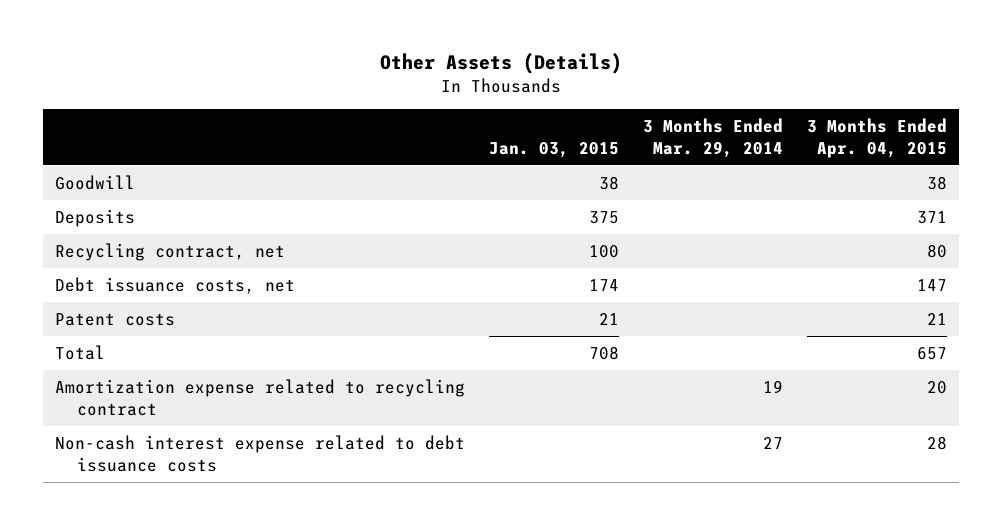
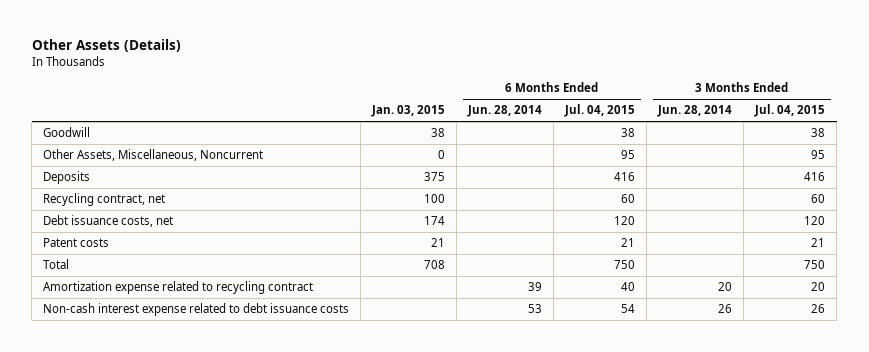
- | Jan. 03, 2015 | 3 Months Ended Mar. 29, 2014 | 3 Months Ended Apr. 04, 2015
+ | Jan. 03, 2015 | 6 Months Ended Jun. 28, 2014 | 6 Months Ended Jul. 04, 2015 | 3 Months Ended Jun. 28, 2014 | 3 Months Ended Jul. 04, 2015
+ Other Assets, Miscellaneous, Noncurrent | 0 | | 95 | | 95

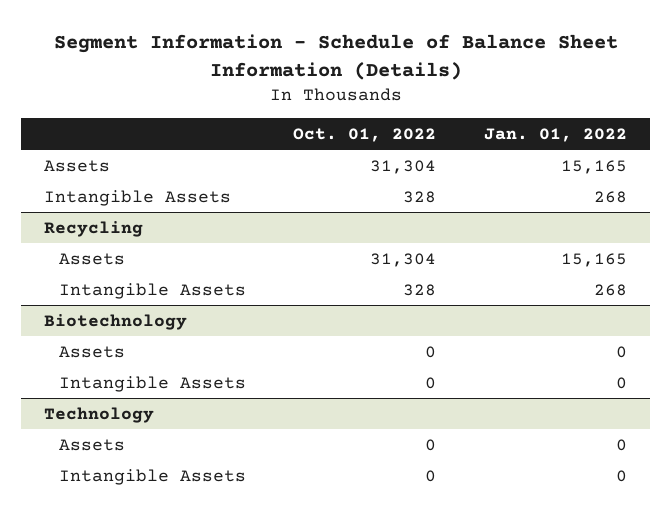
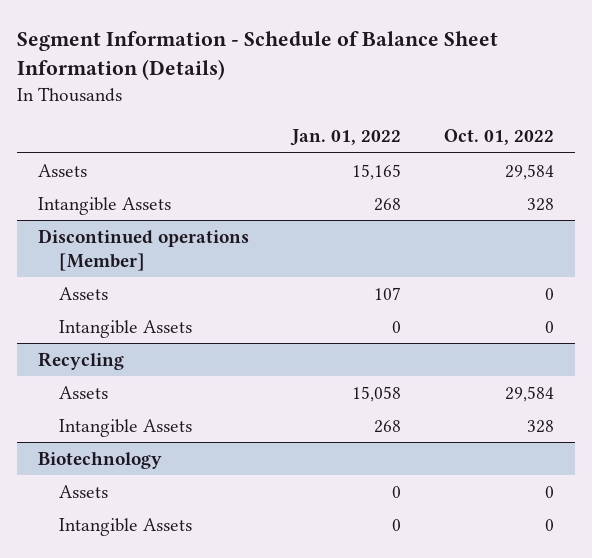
- | Oct. 01, 2022 | Jan. 01, 2022
+ | Jan. 01, 2022 | Oct. 01, 2022
- Assets | 31,304 | 15,165
+ Assets | 15,165 | 29,584
+ Discontinued operations [Member]
+ Assets | 107 | 0
+ Intangible Assets | 0 | 0
@ Recycling
- Assets | 31,304 | 15,165
+ Assets | 15,058 | 29,584
- Technology
- Assets | 0 | 0
- Intangible Assets | 0 | 0

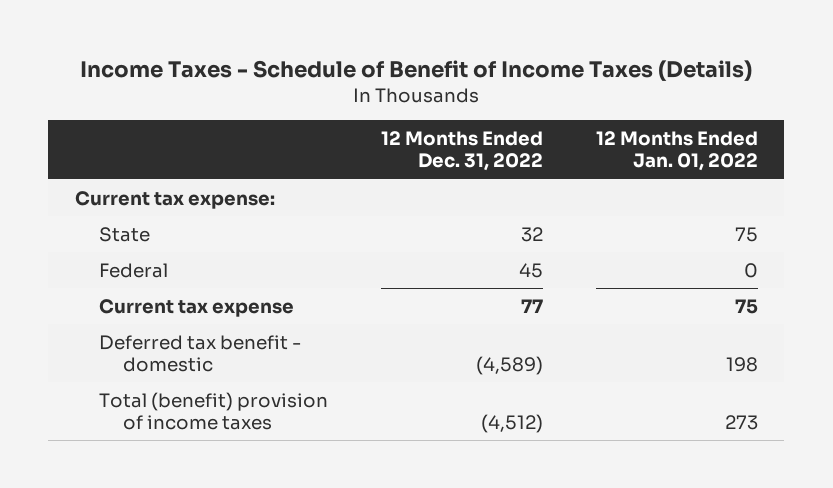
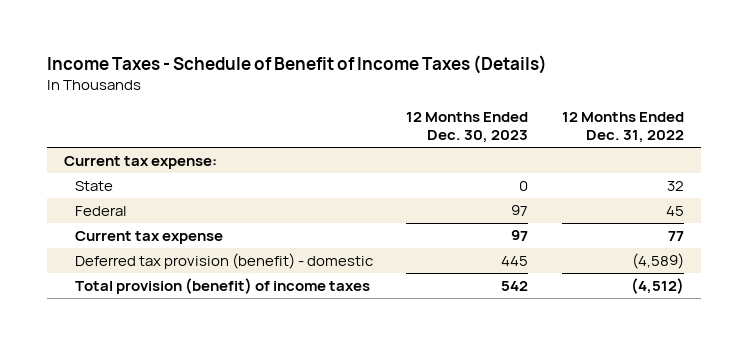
- | 12 Months Ended Dec. 31, 2022 | 12 Months Ended Jan. 01, 2022
+ | 12 Months Ended Dec. 30, 2023 | 12 Months Ended Dec. 31, 2022
- Deferred tax benefit - domestic | (4,589) | 198
- Total (benefit) provision of income taxes | (4,512) | 273
+ Deferred tax provision (benefit) - domestic | 445 | (4,589)
+ Total provision (benefit) of income taxes | 542 | (4,512)

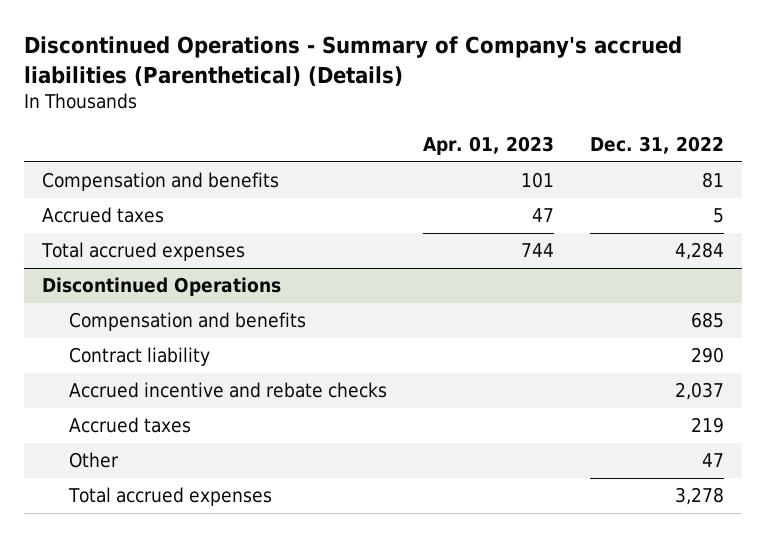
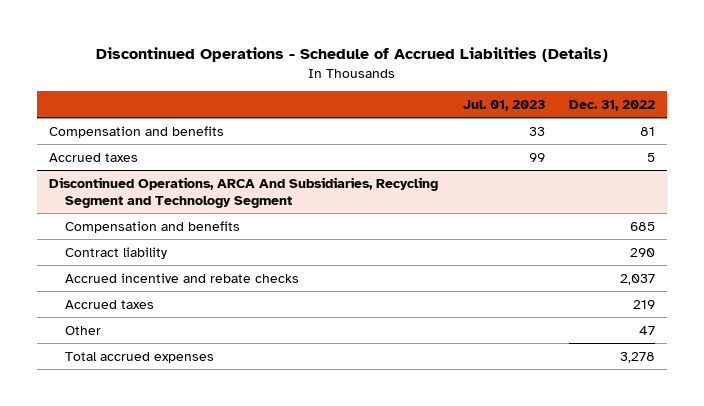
- Discontinued Operations - Summary of Company's accrued liabilities (Parenthetical) (Details)
+ Discontinued Operations - Schedule of Accrued Liabilities (Details)
- | Apr. 01, 2023 | Dec. 31, 2022
+ | Jul. 01, 2023 | Dec. 31, 2022
- Total accrued expenses | 744 | 4,284
- Discontinued Operations
+ Discontinued Operations, ARCA And Subsidiaries, Recycling Segment and Technology Segment

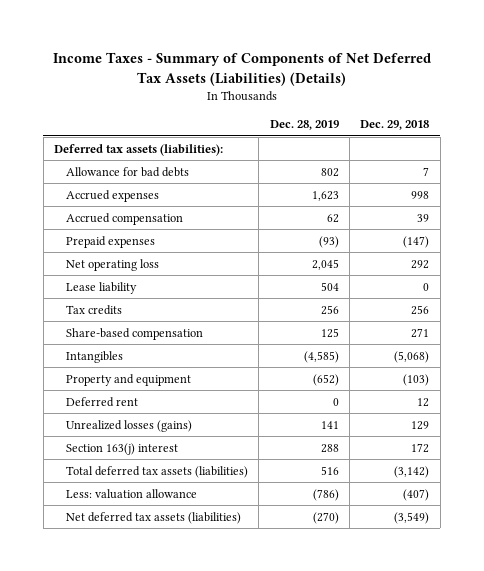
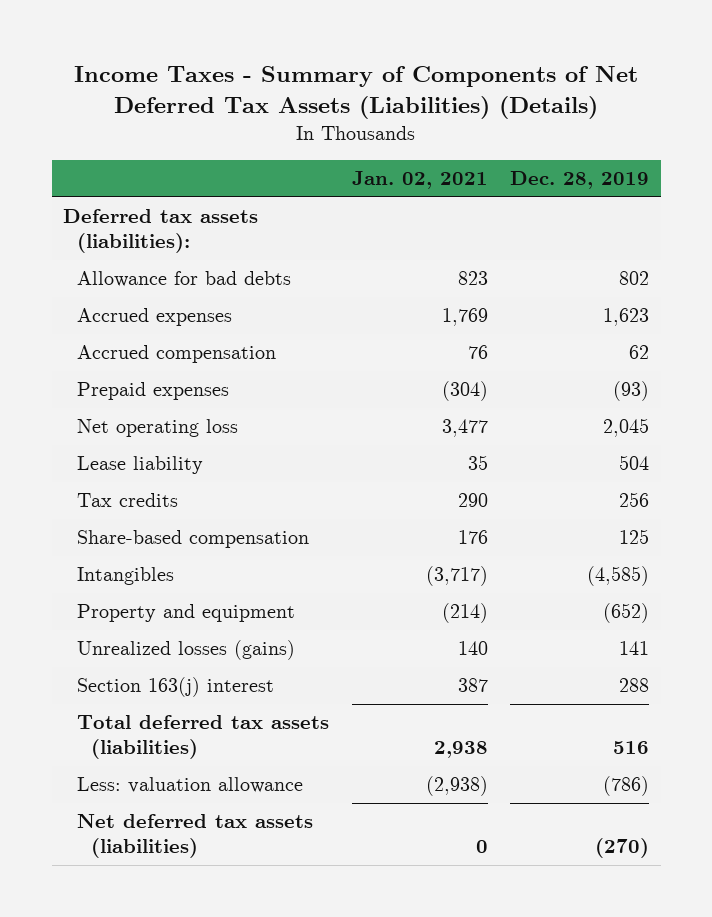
- | Dec. 28, 2019 | Dec. 29, 2018
+ | Jan. 02, 2021 | Dec. 28, 2019
- Deferred rent | 0 | 12

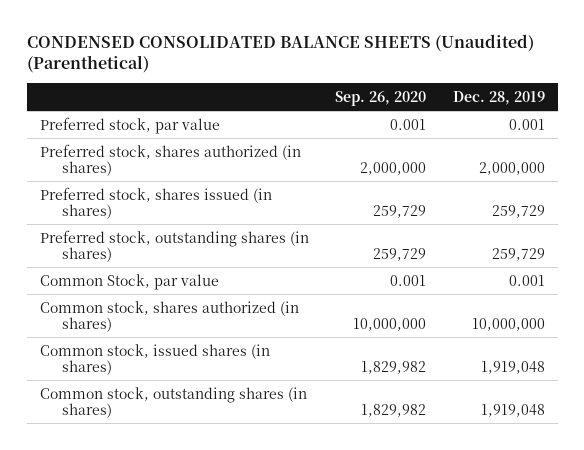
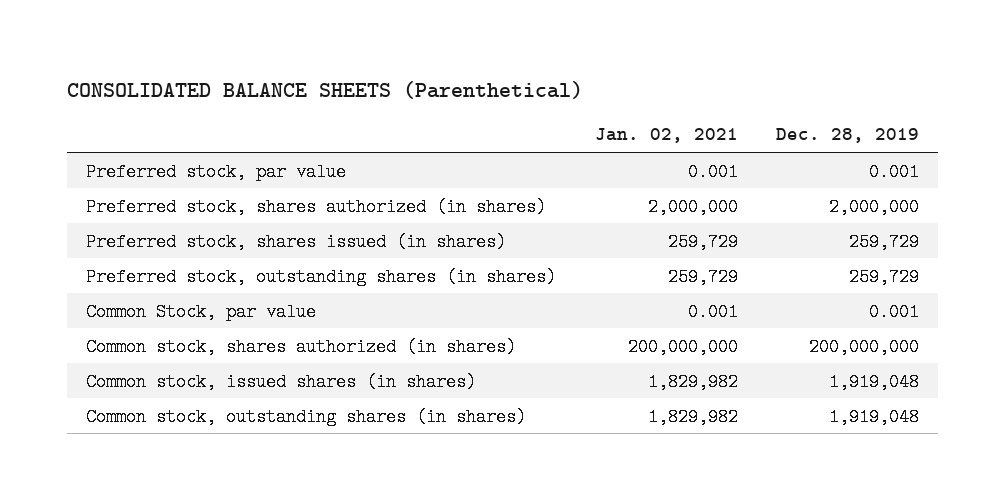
- CONDENSED CONSOLIDATED BALANCE SHEETS (Unaudited) (Parenthetical)
+ CONSOLIDATED BALANCE SHEETS (Parenthetical)
- | Sep. 26, 2020 | Dec. 28, 2019
+ | Jan. 02, 2021 | Dec. 28, 2019
- Common stock, shares authorized (in shares) | 10,000,000 | 10,000,000
+ Common stock, shares authorized (in shares) | 200,000,000 | 200,000,000

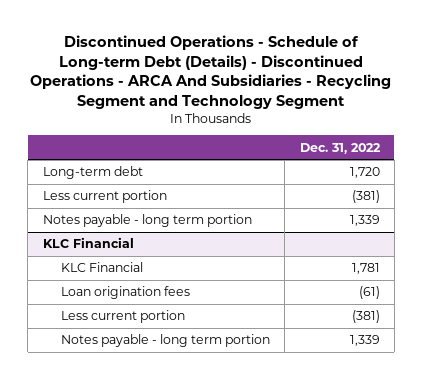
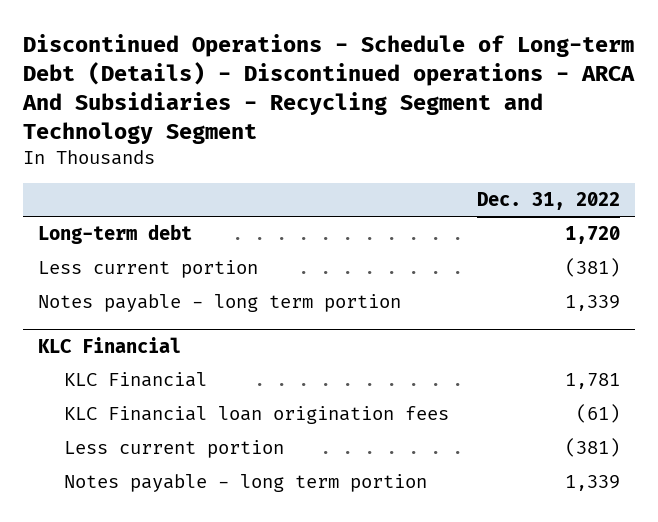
- Discontinued Operations - Schedule of Long-term Debt (Details) - Discontinued Operations - ARCA And Subsidiaries - Recycling Segment and Technology Segment
+ Discontinued Operations - Schedule of Long-term Debt (Details) - Discontinued operations - ARCA And Subsidiaries - Recycling Segment and Technology Segment
@ KLC Financial
- Loan origination fees | (61)
+ KLC Financial loan origination fees | (61)

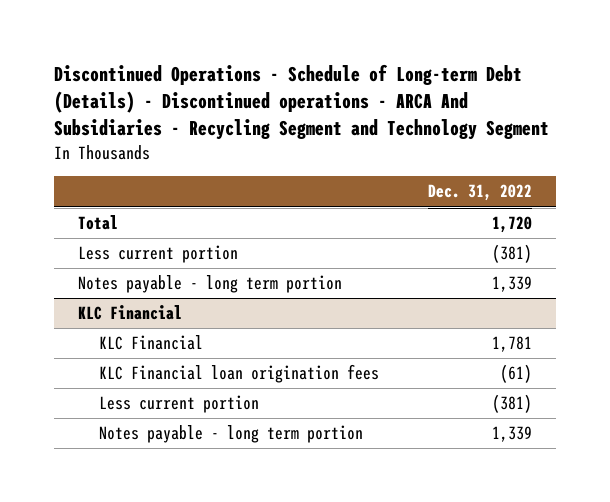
- Long-term debt | 1,720
+ Total | 1,720

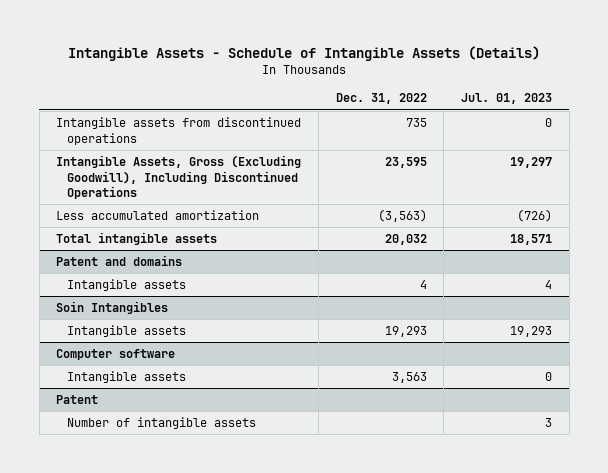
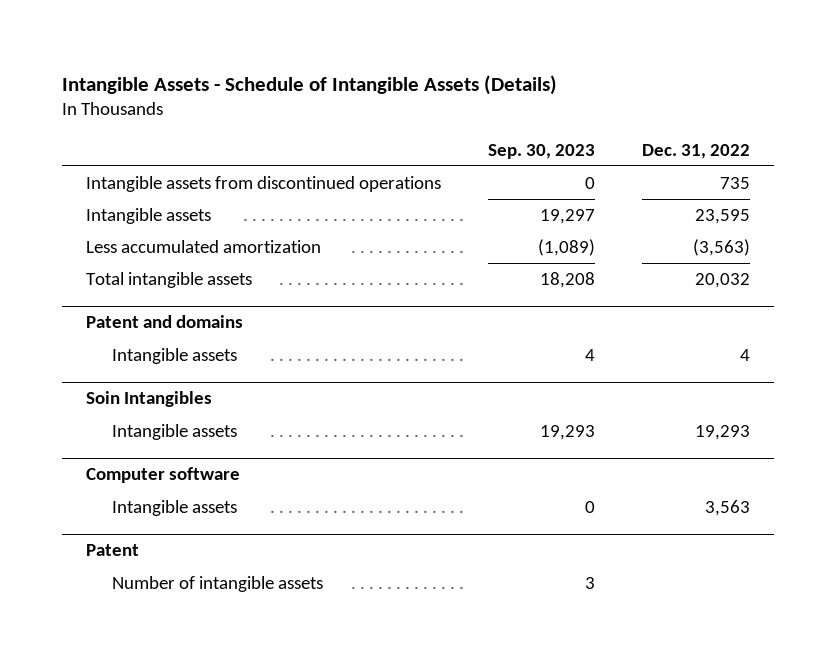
- | Dec. 31, 2022 | Jul. 01, 2023
+ | Sep. 30, 2023 | Dec. 31, 2022
- Intangible Assets, Gross (Excluding Goodwill), Including Discontinued Operations | 23,595 | 19,297
+ Intangible assets | 19,297 | 23,595

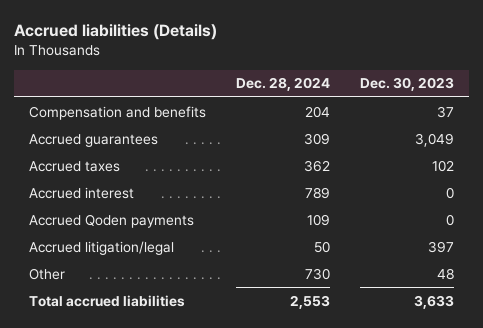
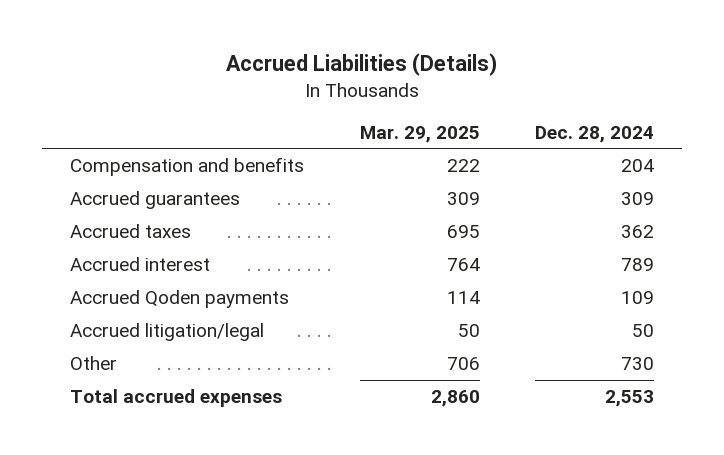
- Accrued liabilities (Details)
+ Accrued Liabilities (Details)
- | Dec. 28, 2024 | Dec. 30, 2023
+ | Mar. 29, 2025 | Dec. 28, 2024
- Total accrued liabilities | 2,553 | 3,633
+ Total accrued expenses | 2,860 | 2,553

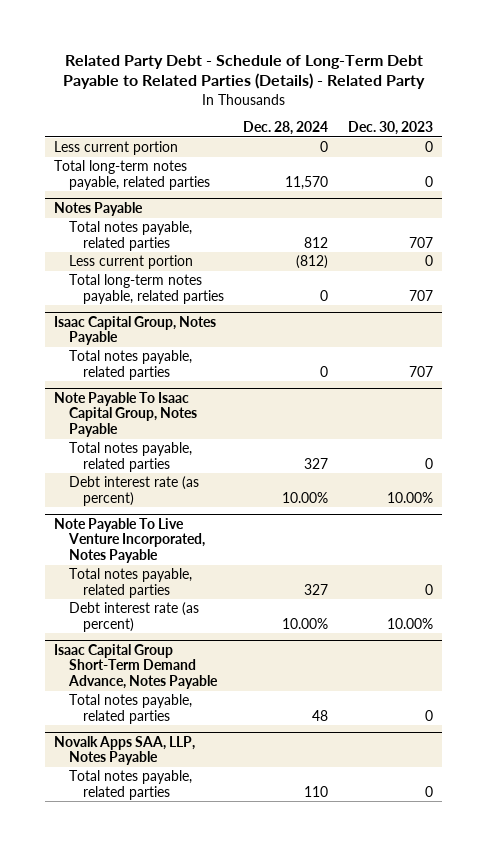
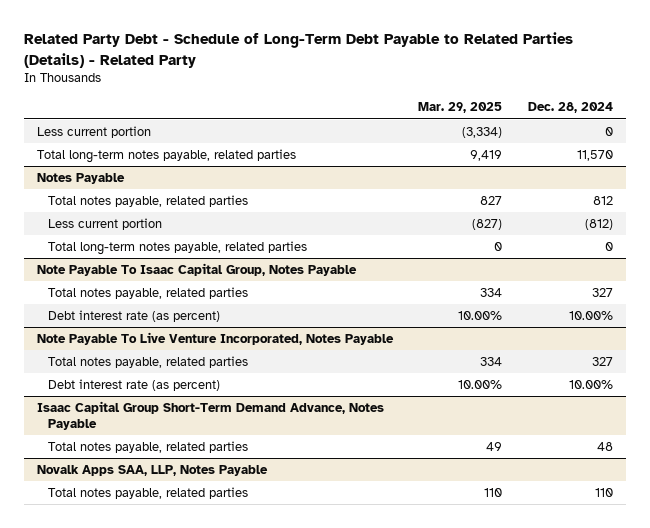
- | Dec. 28, 2024 | Dec. 30, 2023
+ | Mar. 29, 2025 | Dec. 28, 2024
- Isaac Capital Group, Notes Payable
- Total notes payable, related parties | 0 | 707

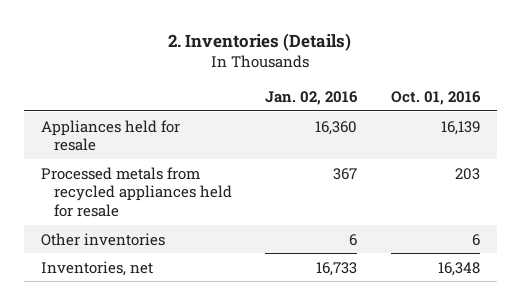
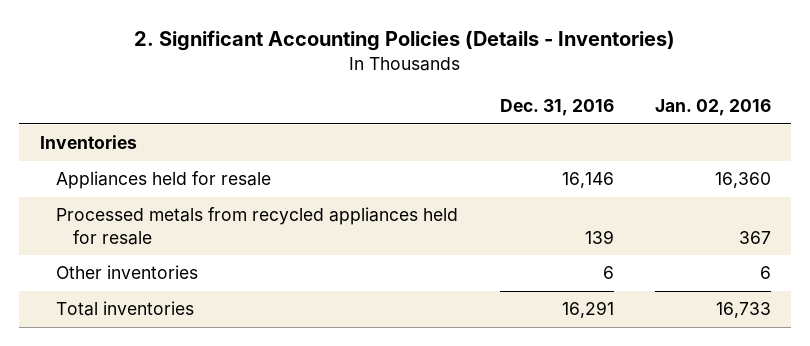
- 2. Inventories (Details)
+ 2. Significant Accounting Policies (Details - Inventories)
- | Jan. 02, 2016 | Oct. 01, 2016
+ | Dec. 31, 2016 | Jan. 02, 2016
+ Inventories
- Inventories, net | 16,733 | 16,348
+ Total inventories | 16,291 | 16,733

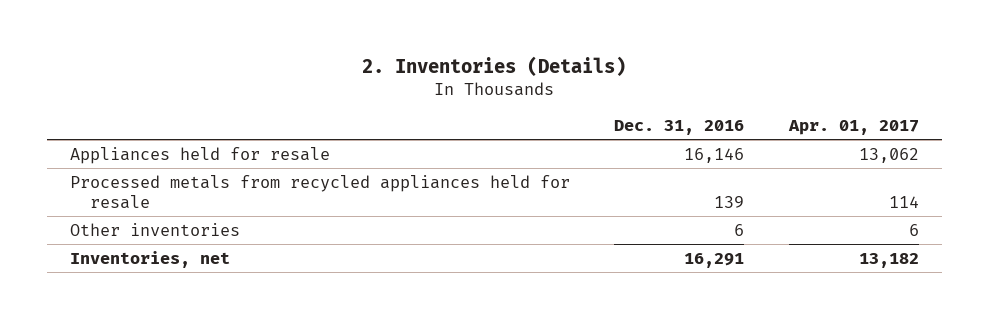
- 2. Significant Accounting Policies (Details - Inventories)
+ 2. Inventories (Details)
- | Dec. 31, 2016 | Jan. 02, 2016
+ | Dec. 31, 2016 | Apr. 01, 2017
- Inventories
- Total inventories | 16,291 | 16,733
+ Inventories, net | 16,291 | 13,182

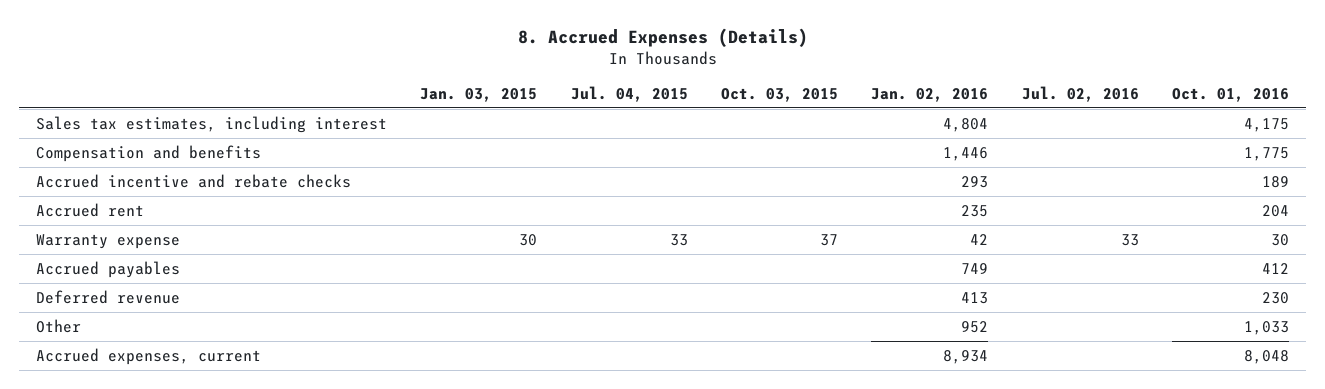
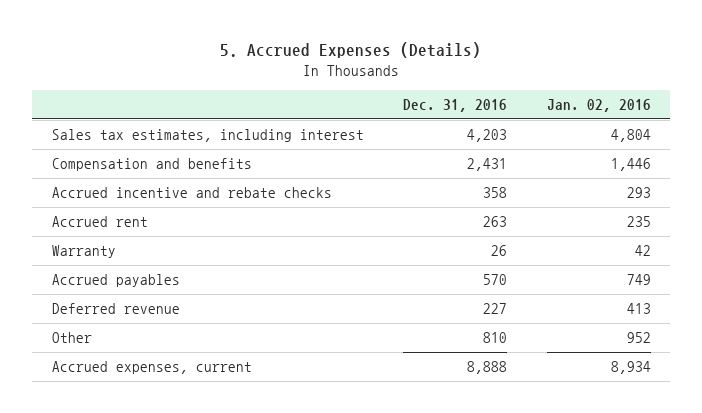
- 8. Accrued Expenses (Details)
+ 5. Accrued Expenses (Details)
- | Jan. 03, 2015 | Jul. 04, 2015 | Oct. 03, 2015 | Jan. 02, 2016 | Jul. 02, 2016 | Oct. 01, 2016
+ | Dec. 31, 2016 | Jan. 02, 2016
- Warranty expense | 30 | 33 | 37 | 42 | 33 | 30
+ Warranty | 26 | 42

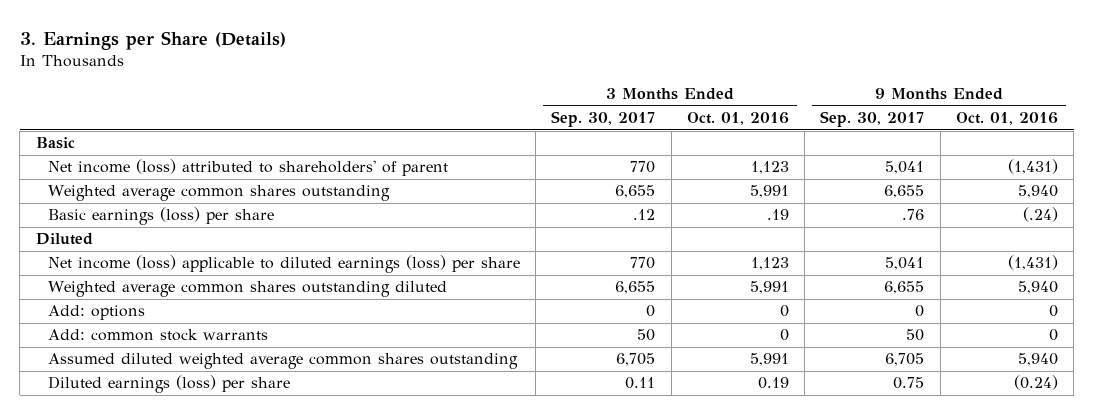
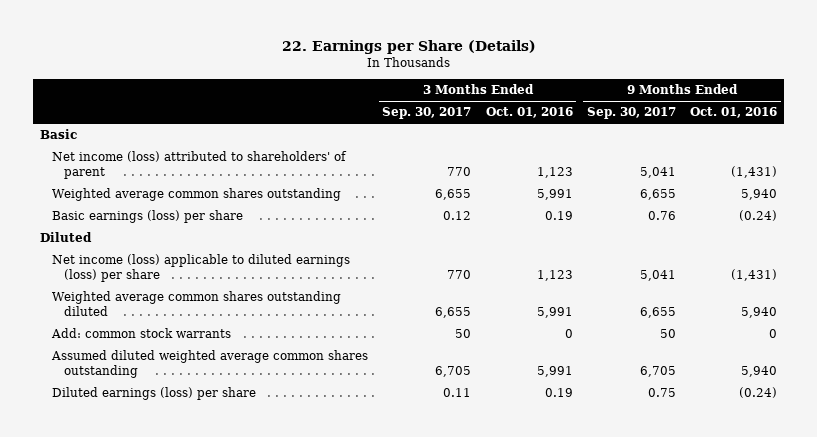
- 3. Earnings per Share (Details)
+ 22. Earnings per Share (Details)
- Basic earnings (loss) per share | .12 | .19 | .76 | (.24)
+ Basic earnings (loss) per share | 0.12 | 0.19 | 0.76 | (0.24)
- Add: options | 0 | 0 | 0 | 0

